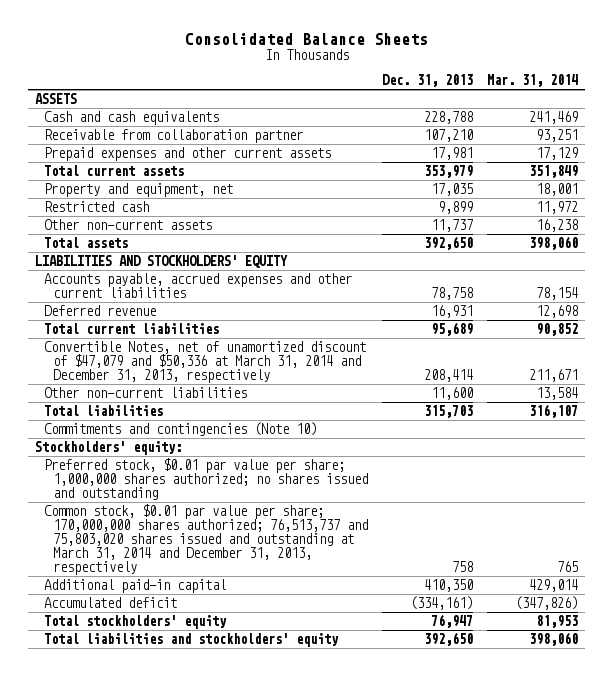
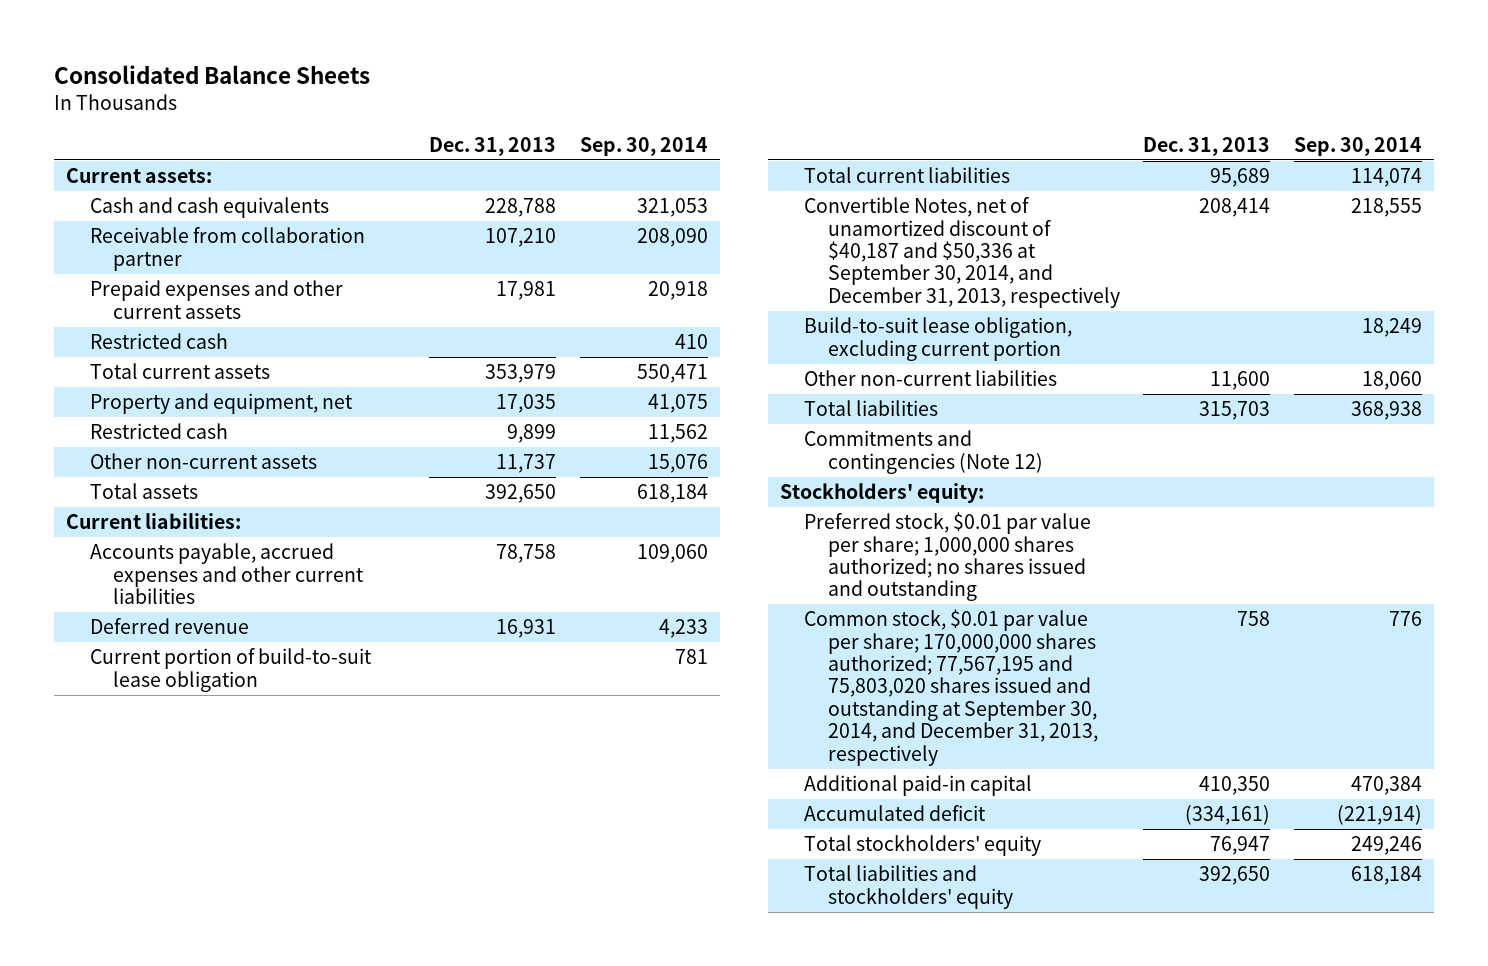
- | Dec. 31, 2013 | Mar. 31, 2014
+ | Dec. 31, 2013 | Sep. 30, 2014
- ASSETS
+ Current assets:
+ Restricted cash | | 410
- LIABILITIES AND STOCKHOLDERS' EQUITY
+ Current liabilities:
+ Current portion of build-to-suit lease obligation | | 781
- Convertible Notes, net of unamortized discount of $47,079 and $50,336 at March 31, 2014 and December 31, 2013, respectively | 208,414 | 211,671
+ Convertible Notes, net of unamortized discount of $40,187 and $50,336 at September 30, 2014, and December 31, 2013, respectively | 208,414 | 218,555
+ Build-to-suit lease obligation, excluding current portion | | 18,249
- Commitments and contingencies (Note 10)
+ Commitments and contingencies (Note 12)
- Common stock, $0.01 par value per share; 170,000,000 shares authorized; 76,513,737 and 75,803,020 shares issued and outstanding at March 31, 2014 and December 31, 2013, respectively | 758 | 765
+ Common stock, $0.01 par value per share; 170,000,000 shares authorized; 77,567,195 and 75,803,020 shares issued and outstanding at September 30, 2014, and December 31, 2013, respectively | 758 | 776

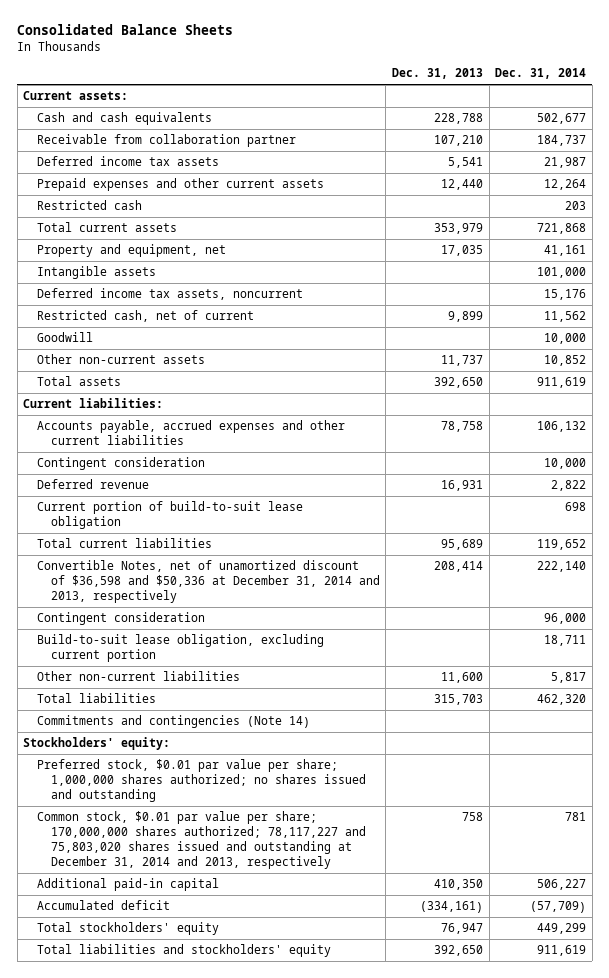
- | Dec. 31, 2013 | Sep. 30, 2014
+ | Dec. 31, 2013 | Dec. 31, 2014
- Prepaid expenses and other current assets | 17,981 | 20,918
+ Deferred income tax assets | 5,541 | 21,987
+ Prepaid expenses and other current assets | 12,440 | 12,264
- Restricted cash | 9,899 | 11,562
+ Intangible assets | | 101,000
+ Deferred income tax assets, noncurrent | | 15,176
+ Restricted cash, net of current | 9,899 | 11,562
+ Goodwill | | 10,000
+ Contingent consideration | | 10,000
- Convertible Notes, net of unamortized discount of $40,187 and $50,336 at September 30, 2014, and December 31, 2013, respectively | 208,414 | 218,555
+ Convertible Notes, net of unamortized discount of $36,598 and $50,336 at December 31, 2014 and 2013, respectively | 208,414 | 222,140
+ Contingent consideration | | 96,000
- Commitments and contingencies (Note 12)
+ Commitments and contingencies (Note 14)
- Common stock, $0.01 par value per share; 170,000,000 shares authorized; 77,567,195 and 75,803,020 shares issued and outstanding at September 30, 2014, and December 31, 2013, respectively | 758 | 776
+ Common stock, $0.01 par value per share; 170,000,000 shares authorized; 78,117,227 and 75,803,020 shares issued and outstanding at December 31, 2014 and 2013, respectively | 758 | 781

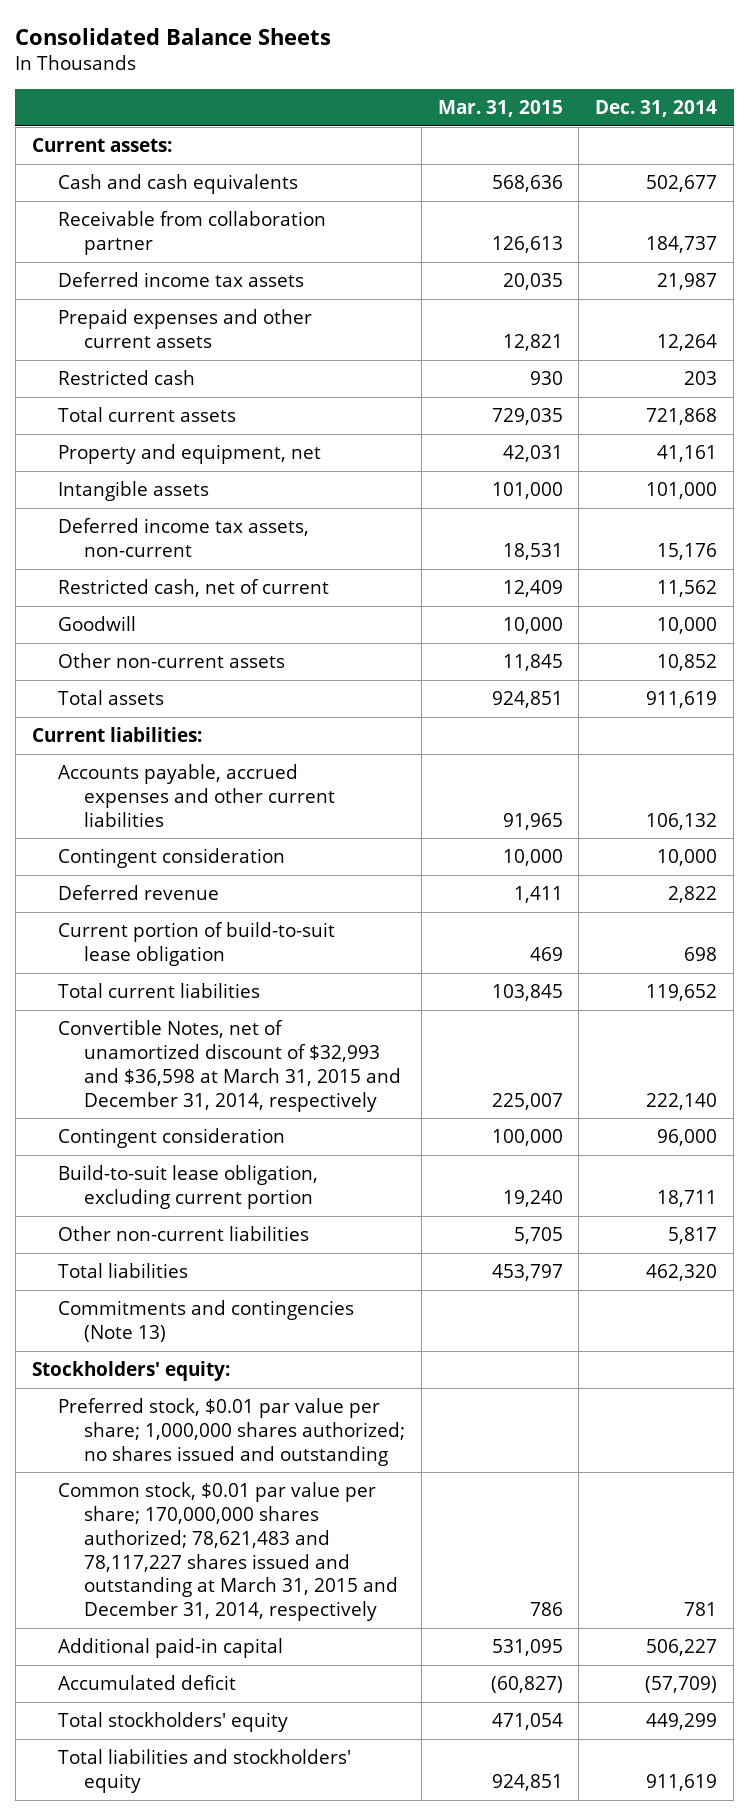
- | Dec. 31, 2013 | Dec. 31, 2014
+ | Mar. 31, 2015 | Dec. 31, 2014
- Deferred income tax assets, noncurrent | | 15,176
+ Deferred income tax assets, non-current | 18,531 | 15,176
- Convertible Notes, net of unamortized discount of $36,598 and $50,336 at December 31, 2014 and 2013, respectively | 208,414 | 222,140
+ Convertible Notes, net of unamortized discount of $32,993 and $36,598 at March 31, 2015 and December 31, 2014, respectively | 225,007 | 222,140
- Commitments and contingencies (Note 14)
+ Commitments and contingencies (Note 13)
- Common stock, $0.01 par value per share; 170,000,000 shares authorized; 78,117,227 and 75,803,020 shares issued and outstanding at December 31, 2014 and 2013, respectively | 758 | 781
+ Common stock, $0.01 par value per share; 170,000,000 shares authorized; 78,621,483 and 78,117,227 shares issued and outstanding at March 31, 2015 and December 31, 2014, respectively | 786 | 781

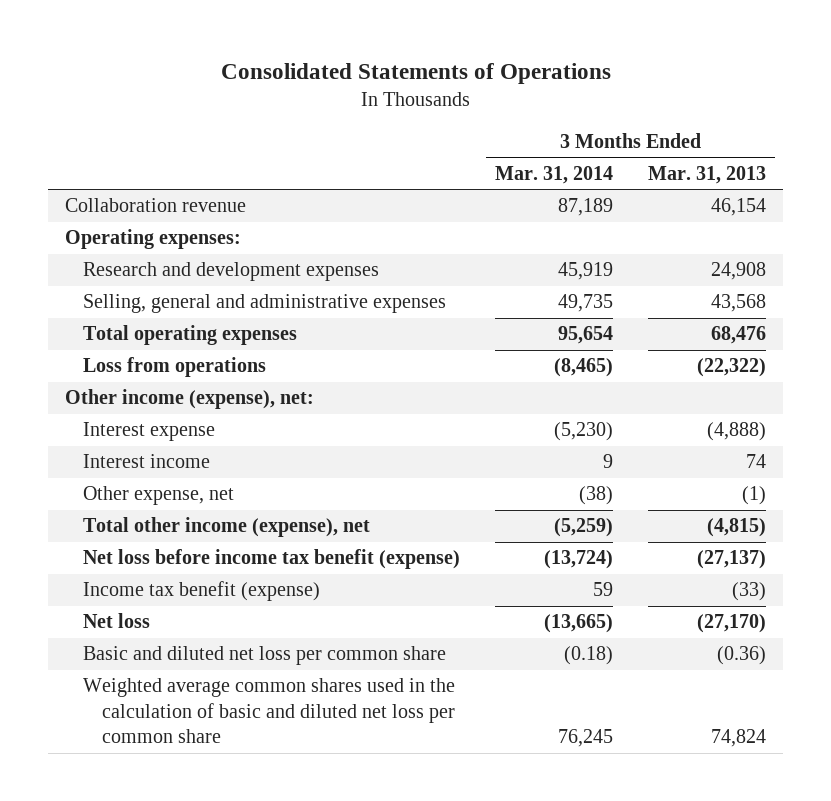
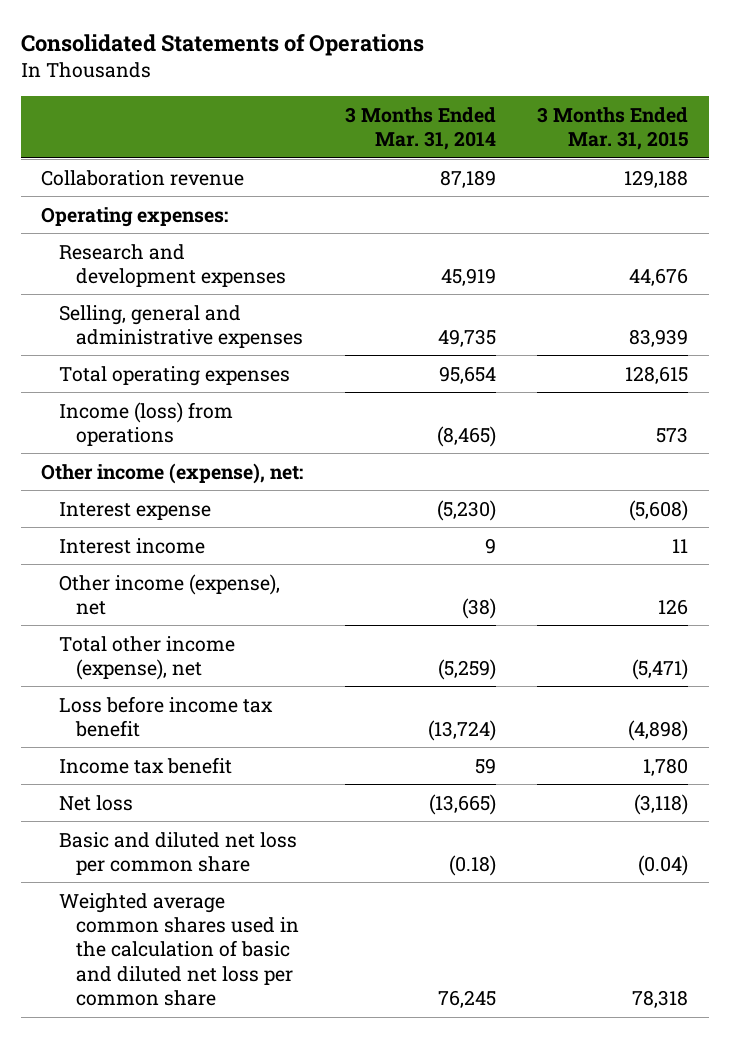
- | 3 Months Ended Mar. 31, 2014 | 3 Months Ended Mar. 31, 2013
+ | 3 Months Ended Mar. 31, 2014 | 3 Months Ended Mar. 31, 2015
- Loss from operations | (8,465) | (22,322)
+ Income (loss) from operations | (8,465) | 573
- Other expense, net | (38) | (1)
+ Other income (expense), net | (38) | 126
- Net loss before income tax benefit (expense) | (13,724) | (27,137)
- Income tax benefit (expense) | 59 | (33)
+ Loss before income tax benefit | (13,724) | (4,898)
+ Income tax benefit | 59 | 1,780

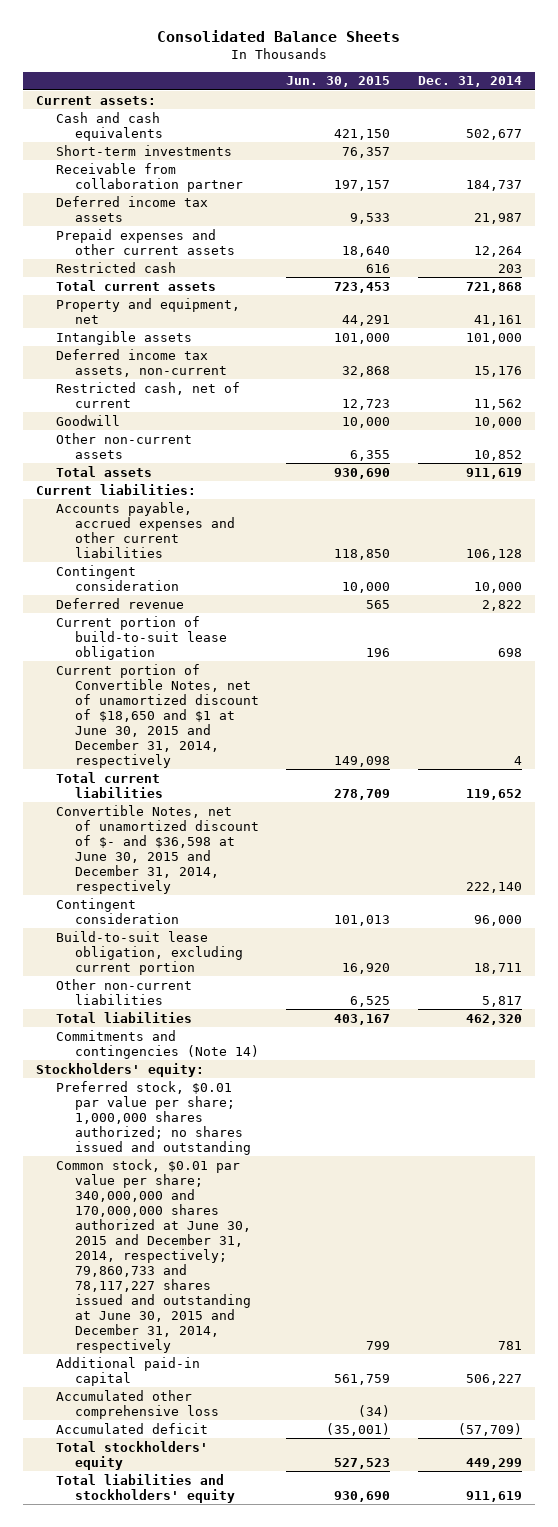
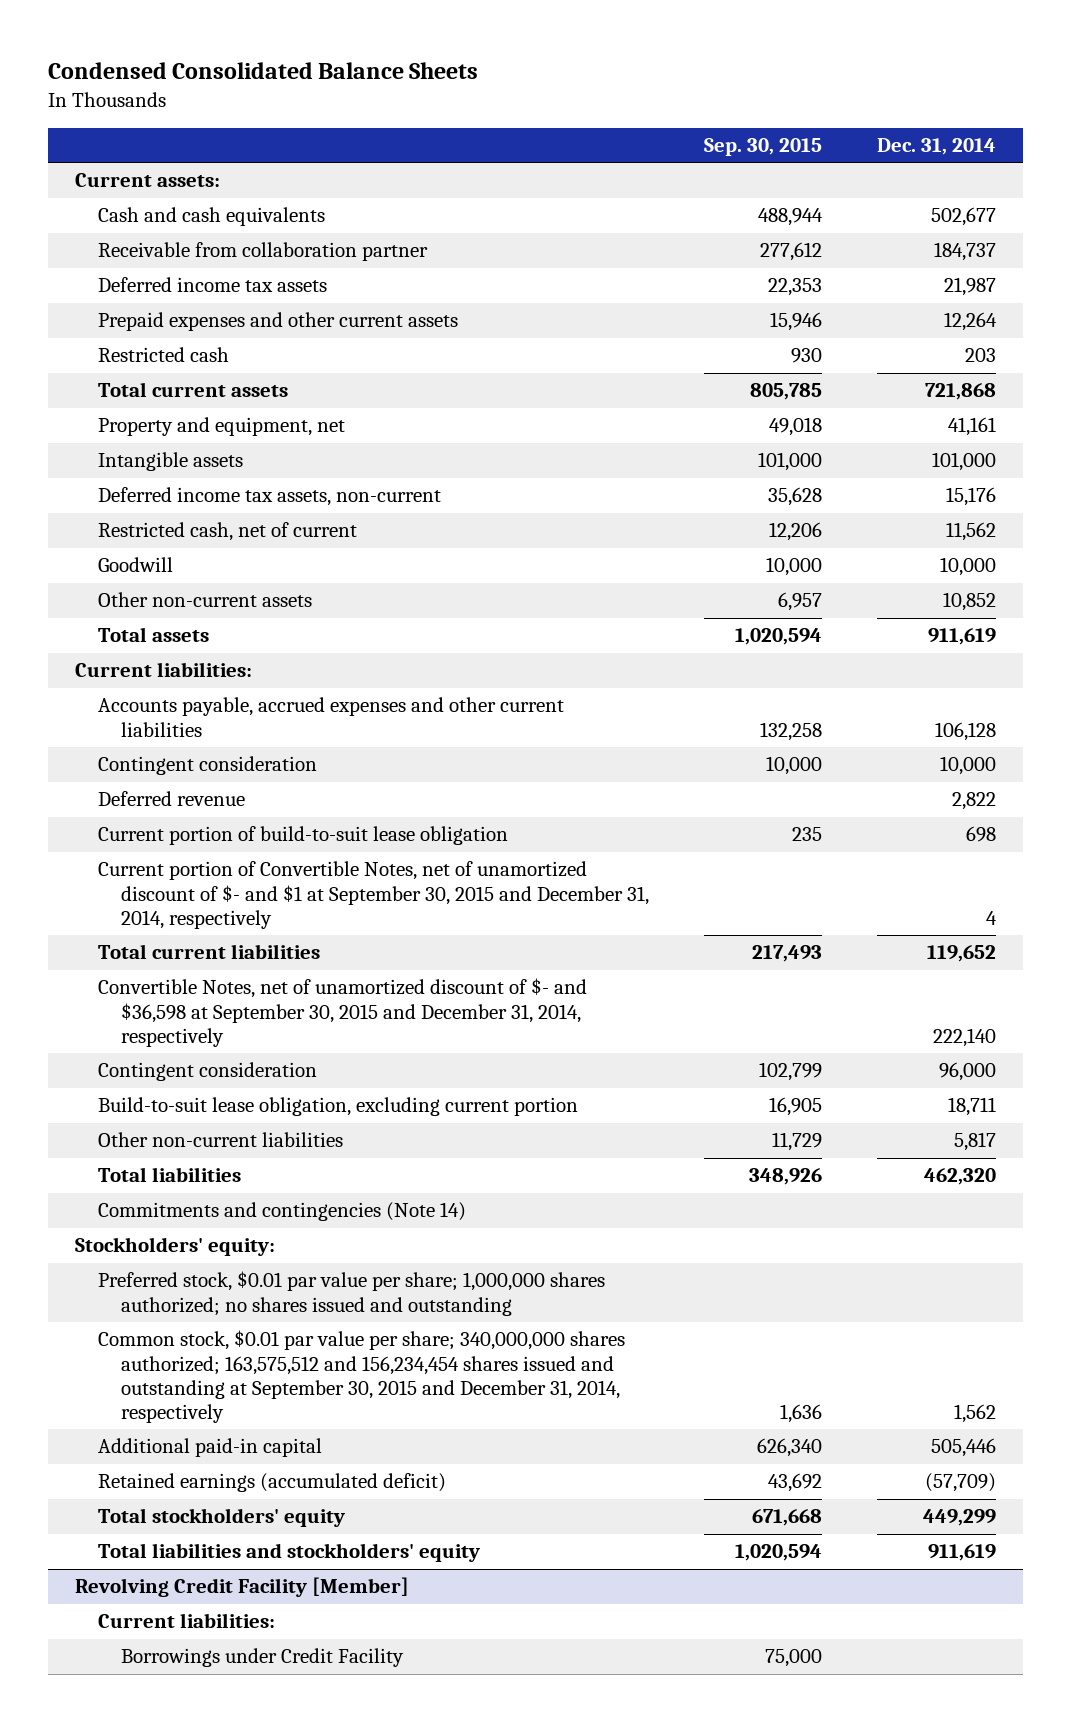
- Consolidated Balance Sheets
+ Condensed Consolidated Balance Sheets
- | Jun. 30, 2015 | Dec. 31, 2014
+ | Sep. 30, 2015 | Dec. 31, 2014
- Short-term investments | 76,357 |
- Current portion of Convertible Notes, net of unamortized discount of $18,650 and $1 at June 30, 2015 and December 31, 2014, respectively | 149,098 | 4
+ Current portion of Convertible Notes, net of unamortized discount of $- and $1 at September 30, 2015 and December 31, 2014, respectively | | 4
- Convertible Notes, net of unamortized discount of $- and $36,598 at June 30, 2015 and December 31, 2014, respectively | | 222,140
+ Convertible Notes, net of unamortized discount of $- and $36,598 at September 30, 2015 and December 31, 2014, respectively | | 222,140
- Common stock, $0.01 par value per share; 340,000,000 and 170,000,000 shares authorized at June 30, 2015 and December 31, 2014, respectively; 79,860,733 and 78,117,227 shares issued and outstanding at June 30, 2015 and December 31, 2014, respectively | 799 | 781
- Additional paid-in capital | 561,759 | 506,227
- Accumulated other comprehensive loss | (34) |
- Accumulated deficit | (35,001) | (57,709)
+ Common stock, $0.01 par value per share; 340,000,000 shares authorized; 163,575,512 and 156,234,454 shares issued and outstanding at September 30, 2015 and December 31, 2014, respectively | 1,636 | 1,562
+ Additional paid-in capital | 626,340 | 505,446
+ Retained earnings (accumulated deficit) | 43,692 | (57,709)
+ Revolving Credit Facility [Member]
+ Current liabilities:
+ Borrowings under Credit Facility | 75,000 |

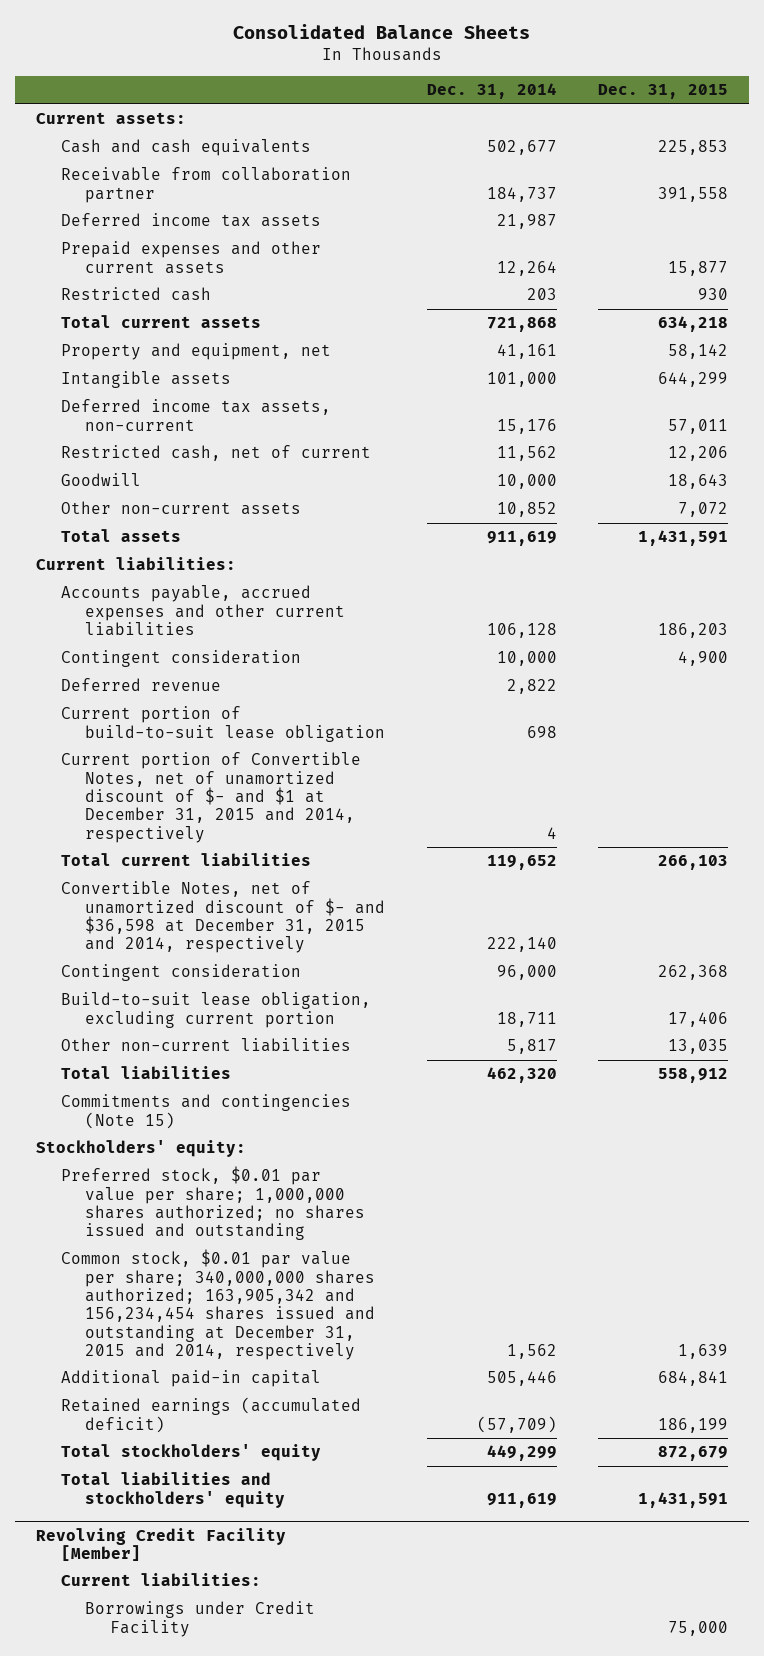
- Condensed Consolidated Balance Sheets
+ Consolidated Balance Sheets
- | Sep. 30, 2015 | Dec. 31, 2014
+ | Dec. 31, 2014 | Dec. 31, 2015
- Current portion of Convertible Notes, net of unamortized discount of $- and $1 at September 30, 2015 and December 31, 2014, respectively | | 4
+ Current portion of Convertible Notes, net of unamortized discount of $- and $1 at December 31, 2015 and 2014, respectively | 4 |
- Convertible Notes, net of unamortized discount of $- and $36,598 at September 30, 2015 and December 31, 2014, respectively | | 222,140
+ Convertible Notes, net of unamortized discount of $- and $36,598 at December 31, 2015 and 2014, respectively | 222,140 |
- Commitments and contingencies (Note 14)
+ Commitments and contingencies (Note 15)
- Common stock, $0.01 par value per share; 340,000,000 shares authorized; 163,575,512 and 156,234,454 shares issued and outstanding at September 30, 2015 and December 31, 2014, respectively | 1,636 | 1,562
+ Common stock, $0.01 par value per share; 340,000,000 shares authorized; 163,905,342 and 156,234,454 shares issued and outstanding at December 31, 2015 and 2014, respectively | 1,562 | 1,639

